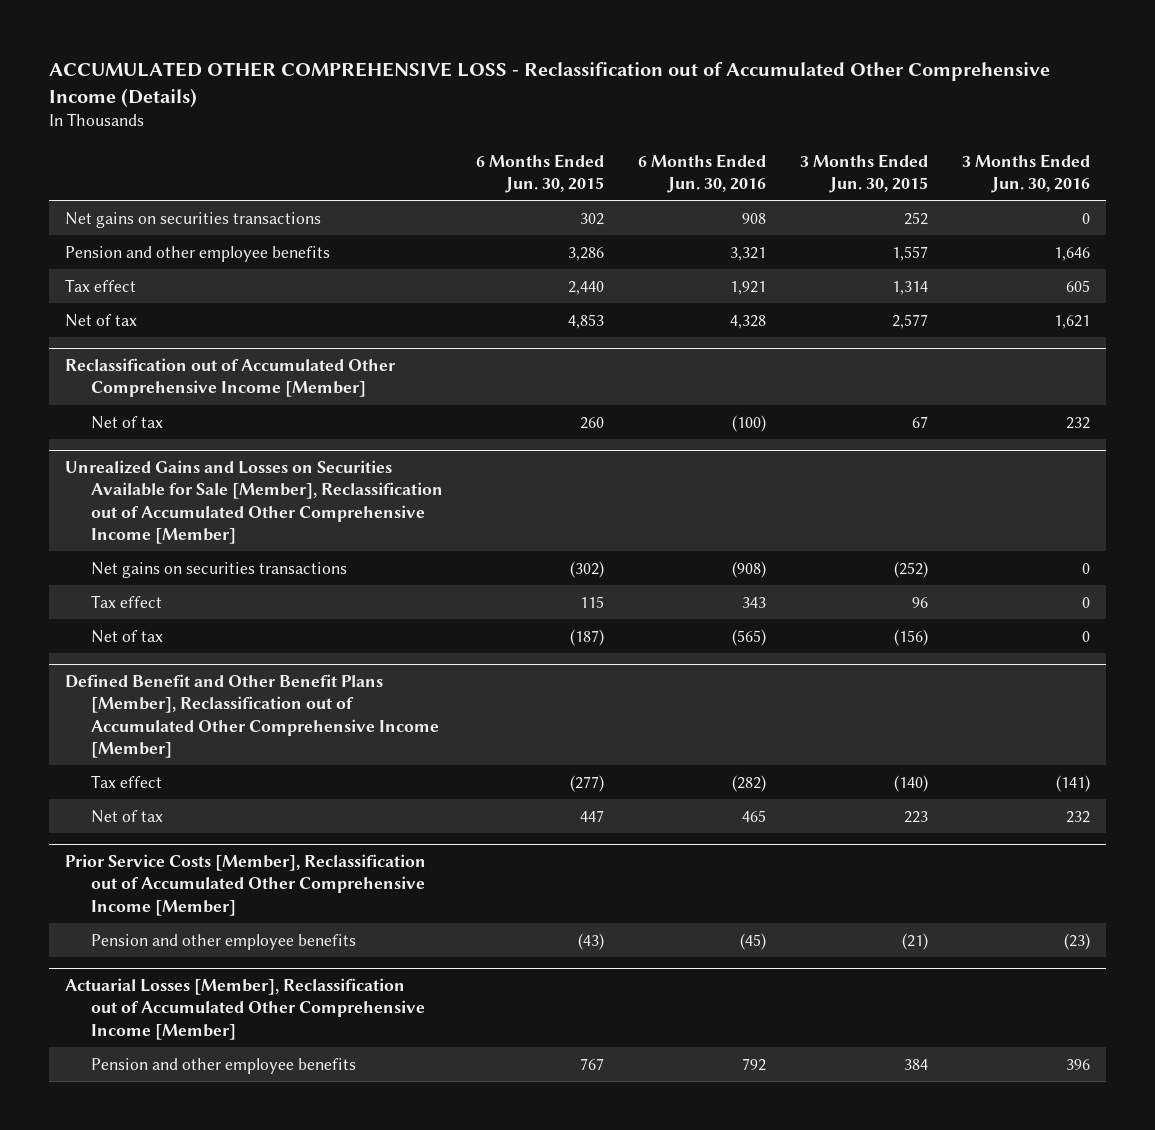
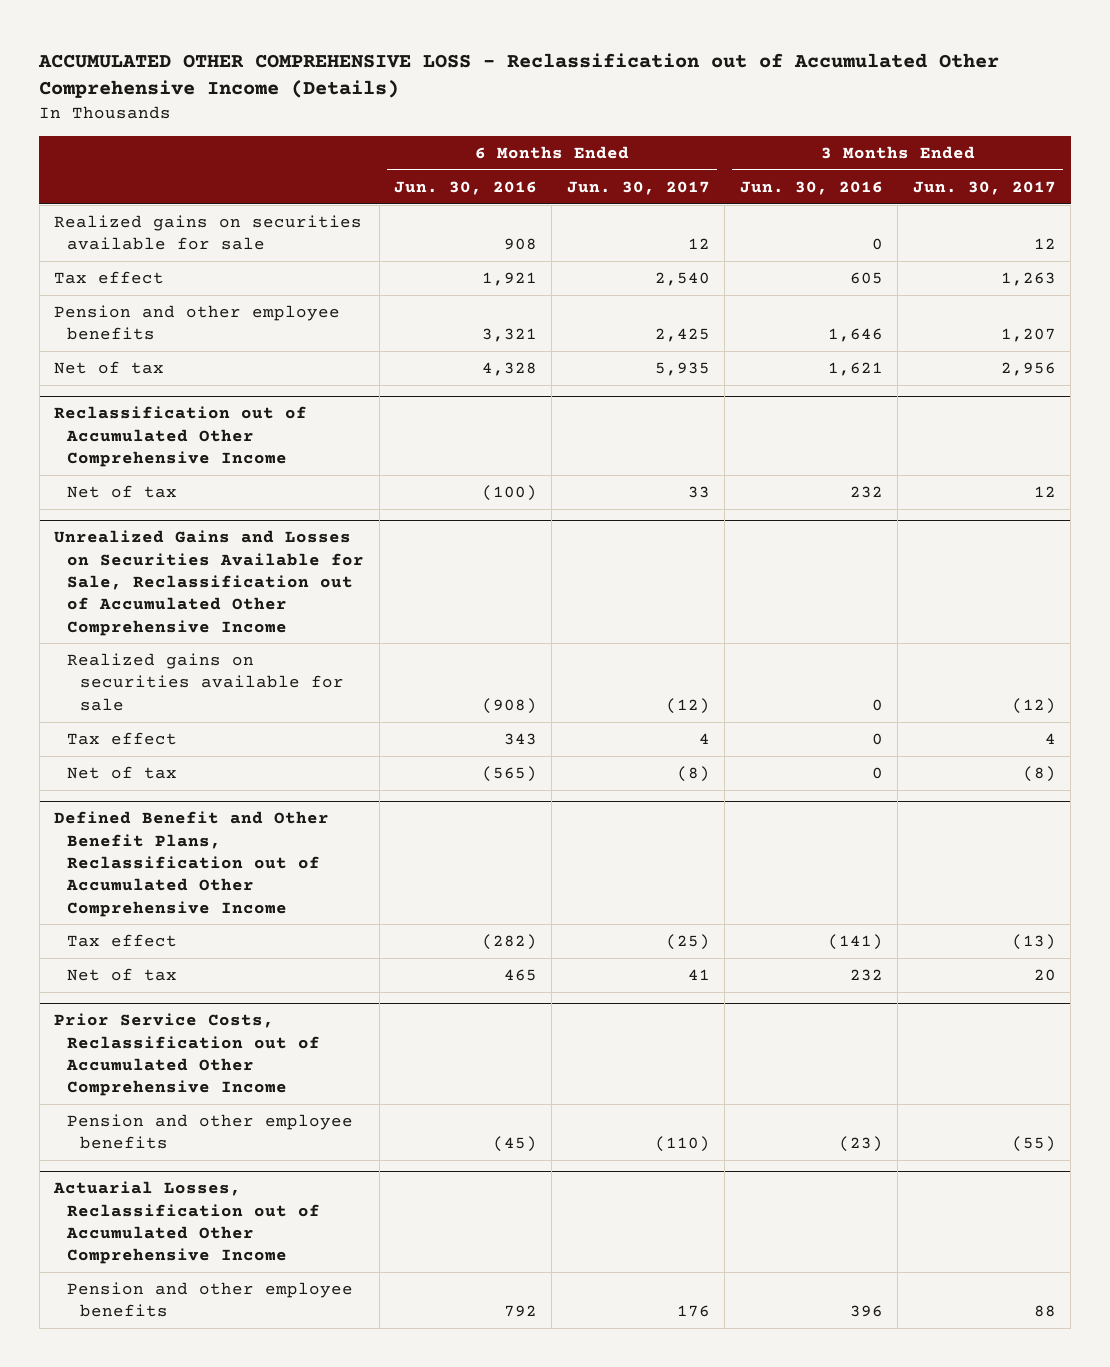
- | 6 Months Ended Jun. 30, 2015 | 6 Months Ended Jun. 30, 2016 | 3 Months Ended Jun. 30, 2015 | 3 Months Ended Jun. 30, 2016
+ | 6 Months Ended Jun. 30, 2016 | 6 Months Ended Jun. 30, 2017 | 3 Months Ended Jun. 30, 2016 | 3 Months Ended Jun. 30, 2017
- Net gains on securities transactions | 302 | 908 | 252 | 0
+ Realized gains on securities available for sale | 908 | 12 | 0 | 12
moved down: Pension and other employee benefits | 3,321 | 2,425 | 1,646 | 1,207
- Reclassification out of Accumulated Other Comprehensive Income [Member]
+ Reclassification out of Accumulated Other Comprehensive Income
- Unrealized Gains and Losses on Securities Available for Sale [Member], Reclassification out of Accumulated Other Comprehensive Income [Member]
- Net gains on securities transactions | (302) | (908) | (252) | 0
+ Unrealized Gains and Losses on Securities Available for Sale, Reclassification out of Accumulated Other Comprehensive Income
+ Realized gains on securities available for sale | (908) | (12) | 0 | (12)
- Defined Benefit and Other Benefit Plans [Member], Reclassification out of Accumulated Other Comprehensive Income [Member]
+ Defined Benefit and Other Benefit Plans, Reclassification out of Accumulated Other Comprehensive Income
- Prior Service Costs [Member], Reclassification out of Accumulated Other Comprehensive Income [Member]
+ Prior Service Costs, Reclassification out of Accumulated Other Comprehensive Income
- Actuarial Losses [Member], Reclassification out of Accumulated Other Comprehensive Income [Member]
+ Actuarial Losses, Reclassification out of Accumulated Other Comprehensive Income

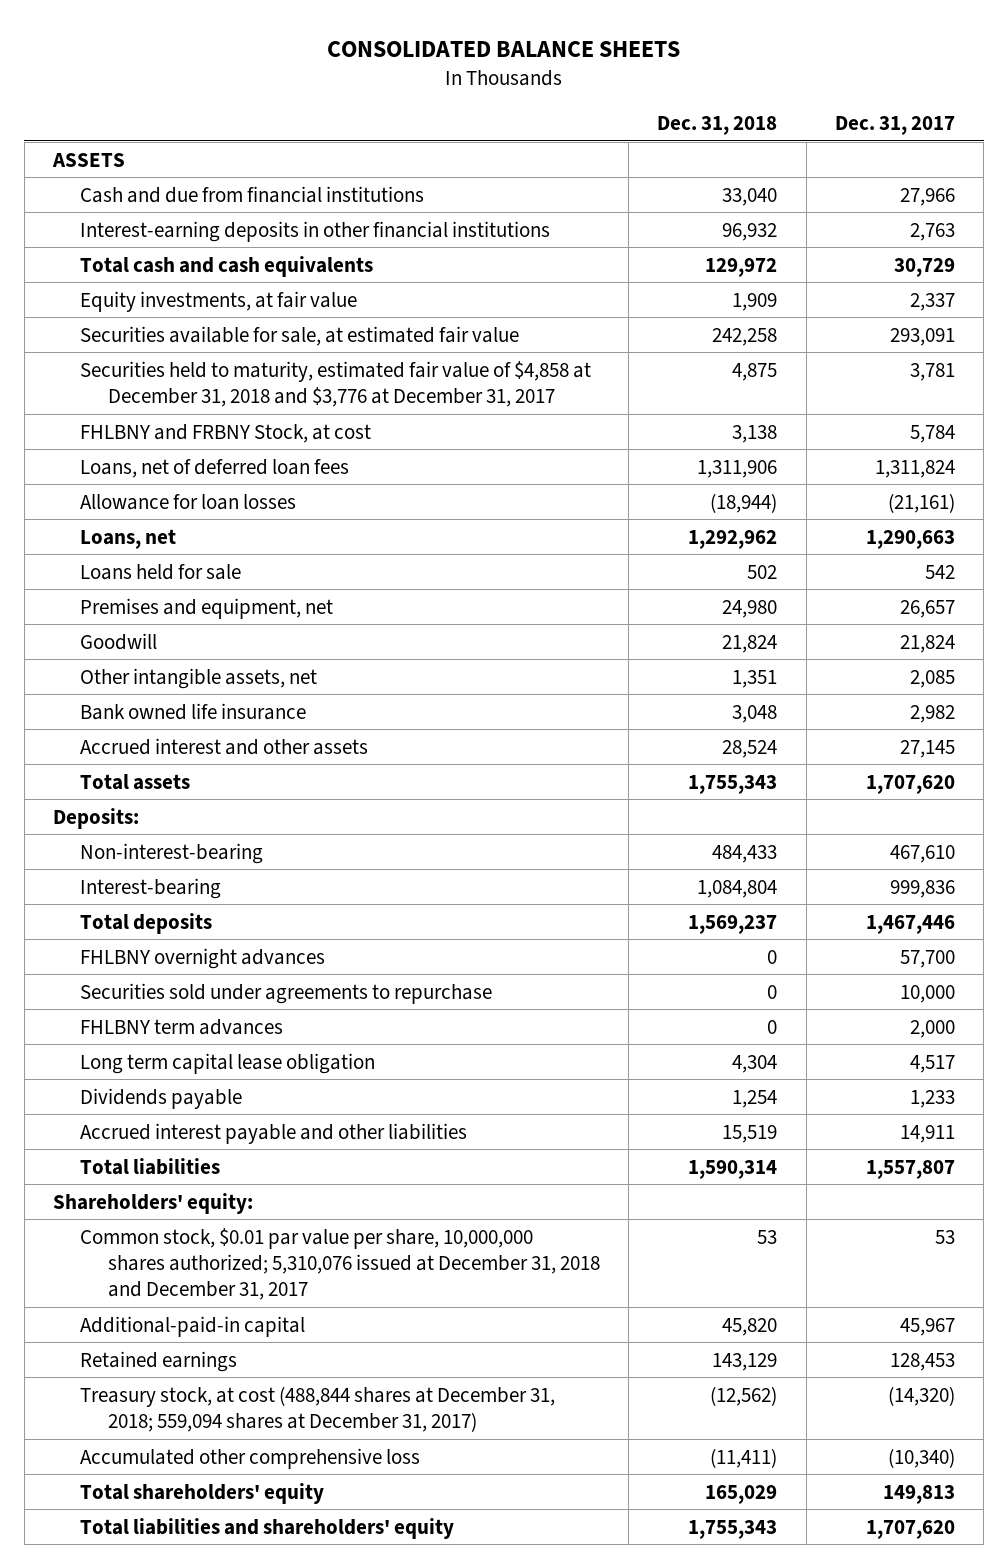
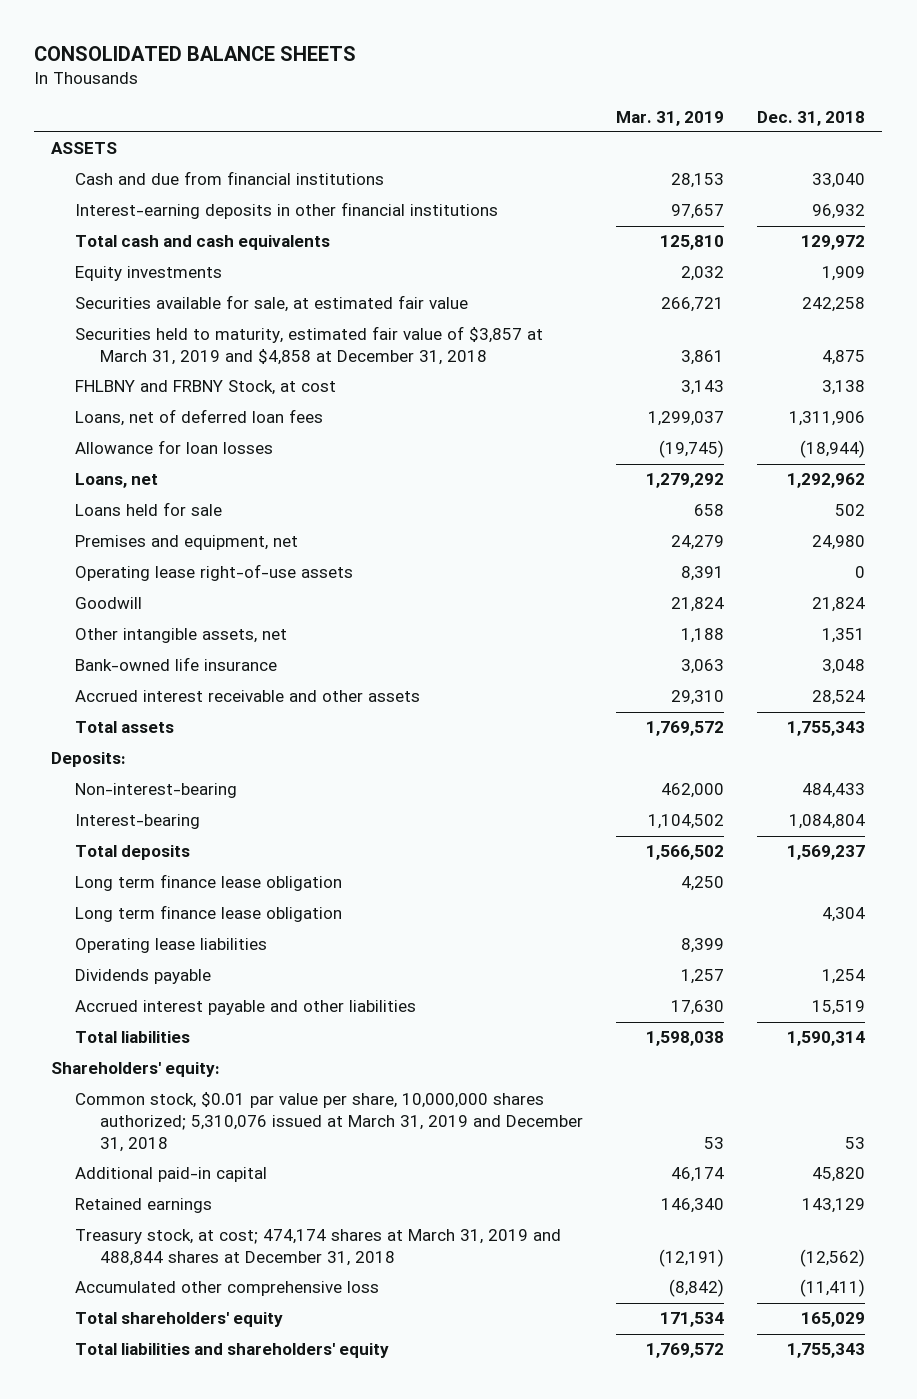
- | Dec. 31, 2018 | Dec. 31, 2017
+ | Mar. 31, 2019 | Dec. 31, 2018
- Equity investments, at fair value | 1,909 | 2,337
+ Equity investments | 2,032 | 1,909
- Securities held to maturity, estimated fair value of $4,858 at December 31, 2018 and $3,776 at December 31, 2017 | 4,875 | 3,781
+ Securities held to maturity, estimated fair value of $3,857 at March 31, 2019 and $4,858 at December 31, 2018 | 3,861 | 4,875
+ Operating lease right-of-use assets | 8,391 | 0
- Bank owned life insurance | 3,048 | 2,982
- Accrued interest and other assets | 28,524 | 27,145
+ Bank-owned life insurance | 3,063 | 3,048
+ Accrued interest receivable and other assets | 29,310 | 28,524
- FHLBNY overnight advances | 0 | 57,700
- Securities sold under agreements to repurchase | 0 | 10,000
- FHLBNY term advances | 0 | 2,000
- Long term capital lease obligation | 4,304 | 4,517
+ Long term finance lease obligation | 4,250 |
+ Long term finance lease obligation | | 4,304
+ Operating lease liabilities | 8,399 |
- Common stock, $0.01 par value per share, 10,000,000 shares authorized; 5,310,076 issued at December 31, 2018 and December 31, 2017 | 53 | 53
- Additional-paid-in capital | 45,820 | 45,967
+ Common stock, $0.01 par value per share, 10,000,000 shares authorized; 5,310,076 issued at March 31, 2019 and December 31, 2018 | 53 | 53
+ Additional paid-in capital | 46,174 | 45,820
- Treasury stock, at cost (488,844 shares at December 31, 2018; 559,094 shares at December 31, 2017) | (12,562) | (14,320)
+ Treasury stock, at cost; 474,174 shares at March 31, 2019 and 488,844 shares at December 31, 2018 | (12,191) | (12,562)

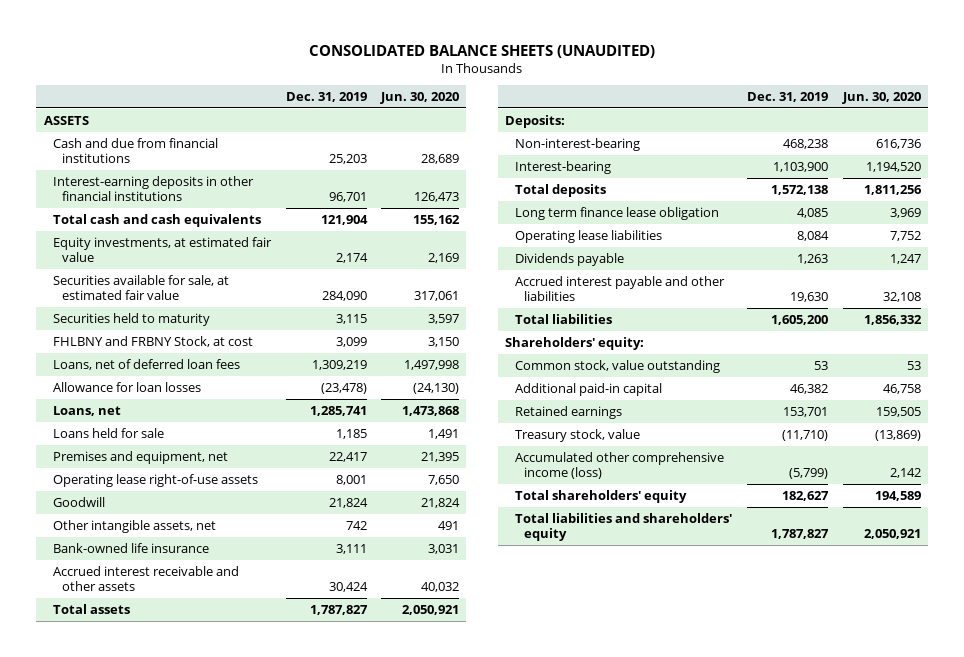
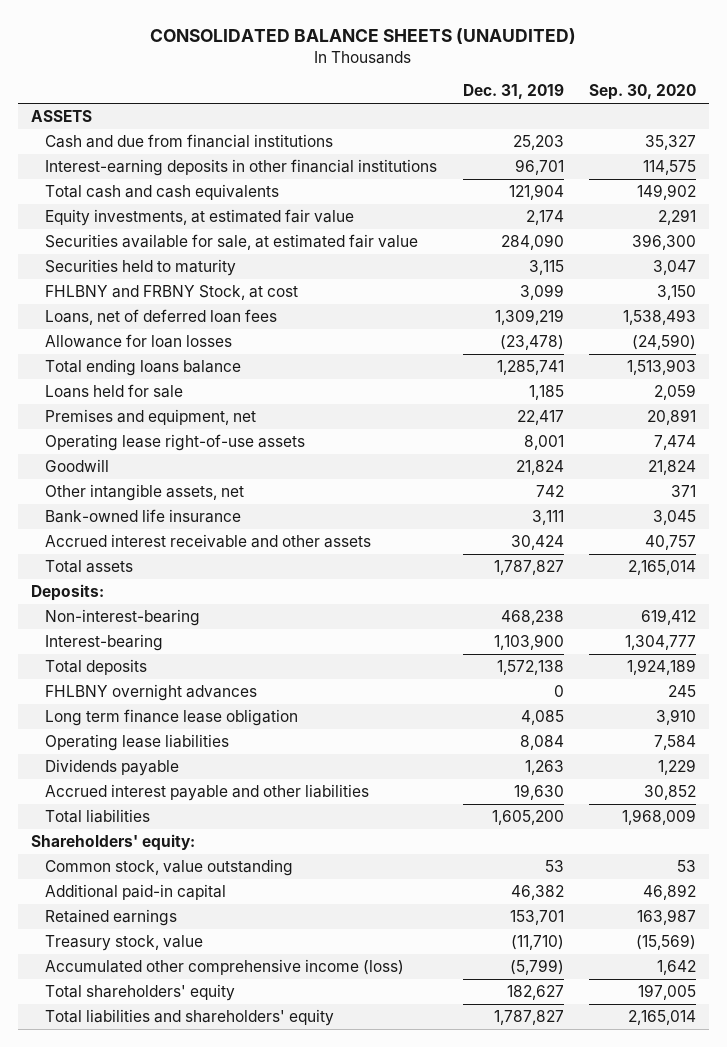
- | Dec. 31, 2019 | Jun. 30, 2020
+ | Dec. 31, 2019 | Sep. 30, 2020
- Loans, net | 1,285,741 | 1,473,868
+ Total ending loans balance | 1,285,741 | 1,513,903
+ FHLBNY overnight advances | 0 | 245

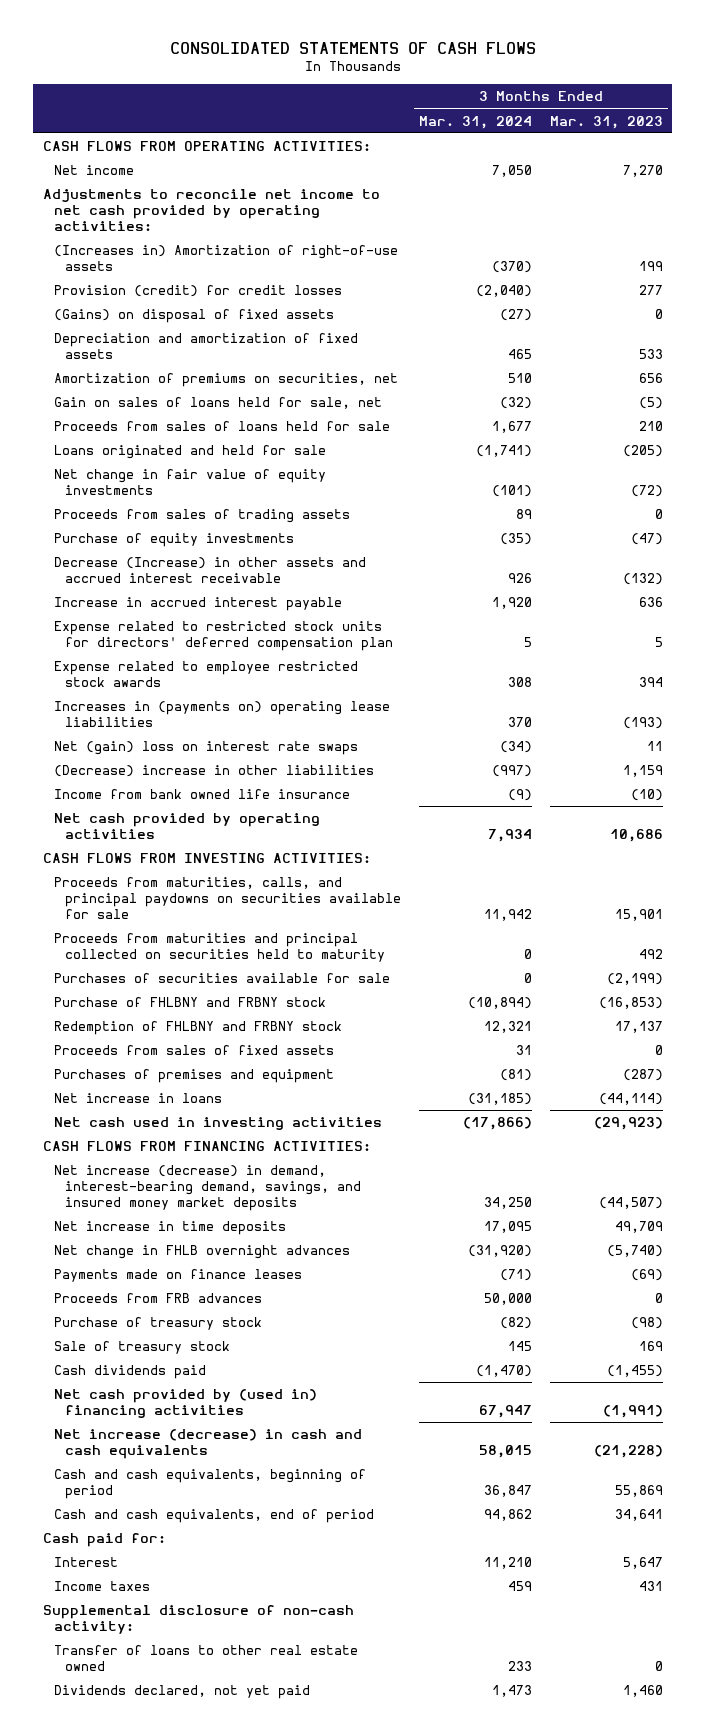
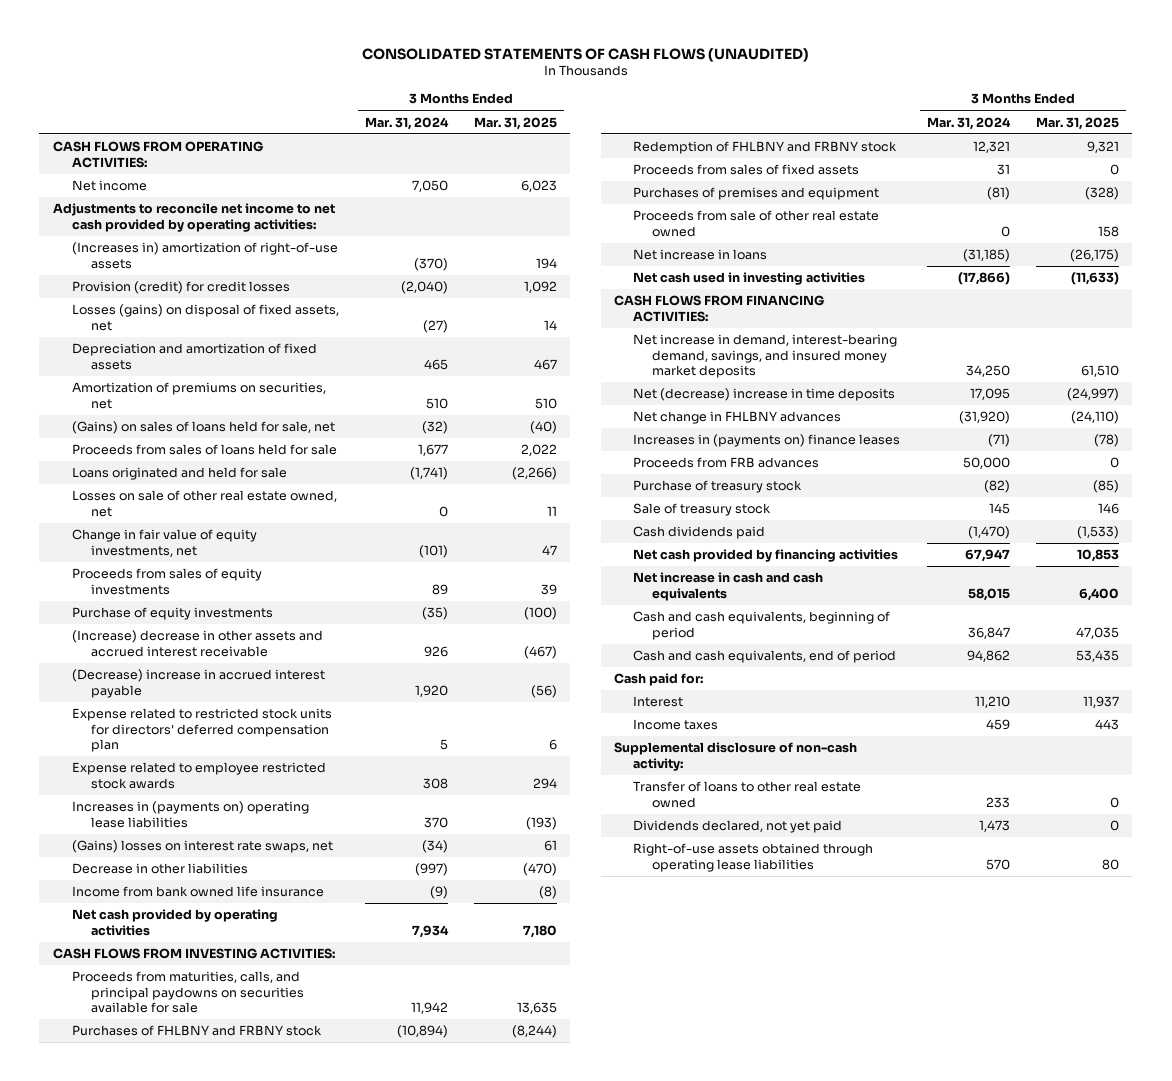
- CONSOLIDATED STATEMENTS OF CASH FLOWS
+ CONSOLIDATED STATEMENTS OF CASH FLOWS (UNAUDITED)
- | 3 Months Ended Mar. 31, 2024 | 3 Months Ended Mar. 31, 2023
+ | 3 Months Ended Mar. 31, 2024 | 3 Months Ended Mar. 31, 2025
- (Increases in) Amortization of right-of-use assets | (370) | 199
+ (Increases in) amortization of right-of-use assets | (370) | 194
- (Gains) on disposal of fixed assets | (27) | 0
+ Losses (gains) on disposal of fixed assets, net | (27) | 14
- Gain on sales of loans held for sale, net | (32) | (5)
+ (Gains) on sales of loans held for sale, net | (32) | (40)
- Net change in fair value of equity investments | (101) | (72)
- Proceeds from sales of trading assets | 89 | 0
+ Losses on sale of other real estate owned, net | 0 | 11
+ Change in fair value of equity investments, net | (101) | 47
+ Proceeds from sales of equity investments | 89 | 39
- Decrease (Increase) in other assets and accrued interest receivable | 926 | (132)
- Increase in accrued interest payable | 1,920 | 636
+ (Increase) decrease in other assets and accrued interest receivable | 926 | (467)
+ (Decrease) increase in accrued interest payable | 1,920 | (56)
- Net (gain) loss on interest rate swaps | (34) | 11
- (Decrease) increase in other liabilities | (997) | 1,159
+ (Gains) losses on interest rate swaps, net | (34) | 61
+ Decrease in other liabilities | (997) | (470)
- Proceeds from maturities and principal collected on securities held to maturity | 0 | 492
- Purchases of securities available for sale | 0 | (2,199)
- Purchase of FHLBNY and FRBNY stock | (10,894) | (16,853)
+ Purchases of FHLBNY and FRBNY stock | (10,894) | (8,244)
+ Proceeds from sale of other real estate owned | 0 | 158
- Net increase (decrease) in demand, interest-bearing demand, savings, and insured money market deposits | 34,250 | (44,507)
- Net increase in time deposits | 17,095 | 49,709
- Net change in FHLB overnight advances | (31,920) | (5,740)
- Payments made on finance leases | (71) | (69)
+ Net increase in demand, interest-bearing demand, savings, and insured money market deposits | 34,250 | 61,510
+ Net (decrease) increase in time deposits | 17,095 | (24,997)
+ Net change in FHLBNY advances | (31,920) | (24,110)
+ Increases in (payments on) finance leases | (71) | (78)
- Net cash provided by (used in) financing activities | 67,947 | (1,991)
- Net increase (decrease) in cash and cash equivalents | 58,015 | (21,228)
+ Net cash provided by financing activities | 67,947 | 10,853
+ Net increase in cash and cash equivalents | 58,015 | 6,400
+ Right-of-use assets obtained through operating lease liabilities | 570 | 80

